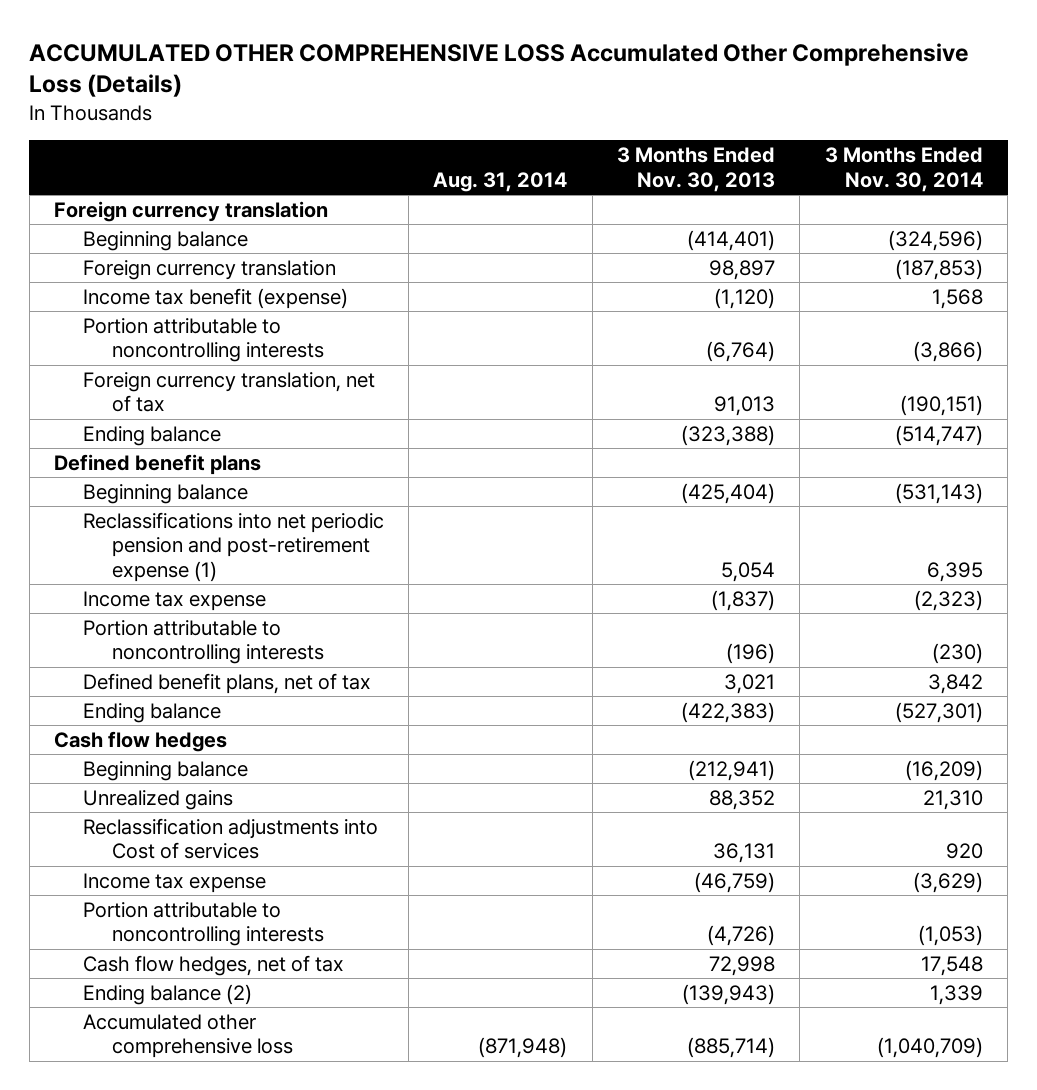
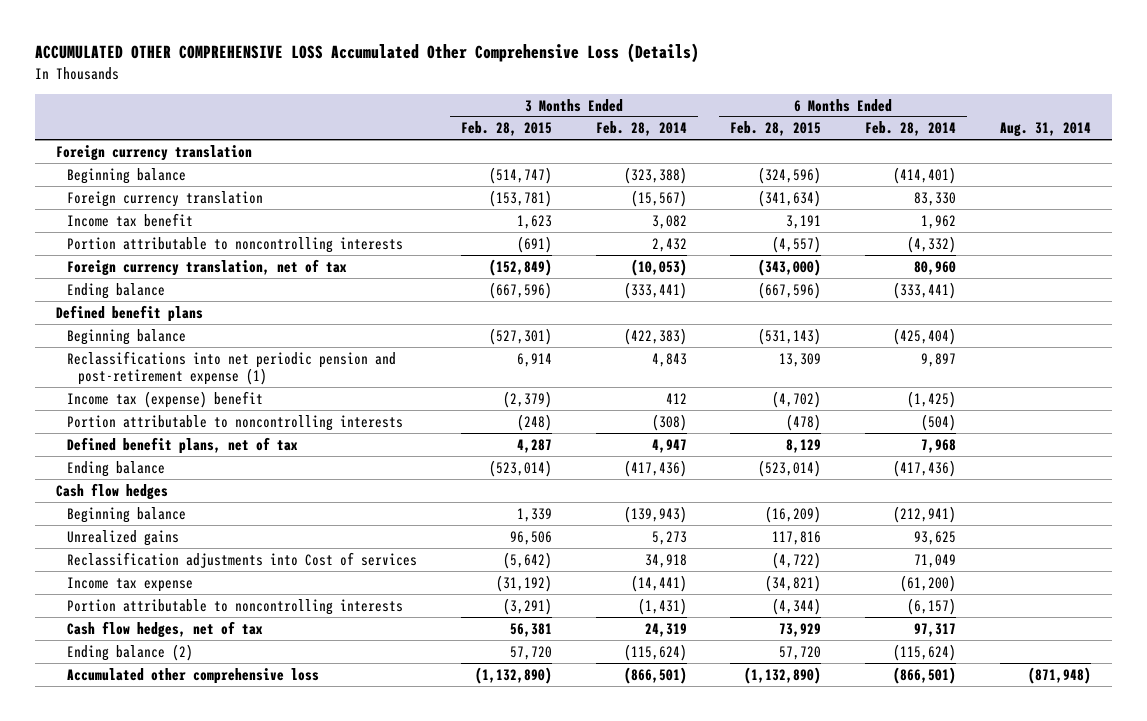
- | Aug. 31, 2014 | 3 Months Ended Nov. 30, 2013 | 3 Months Ended Nov. 30, 2014
+ | 3 Months Ended Feb. 28, 2015 | 3 Months Ended Feb. 28, 2014 | 6 Months Ended Feb. 28, 2015 | 6 Months Ended Feb. 28, 2014 | Aug. 31, 2014
- Income tax benefit (expense) | | (1,120) | 1,568
+ Income tax benefit | 1,623 | 3,082 | 3,191 | 1,962 |
- Income tax expense | | (1,837) | (2,323)
+ Income tax (expense) benefit | (2,379) | 412 | (4,702) | (1,425) |

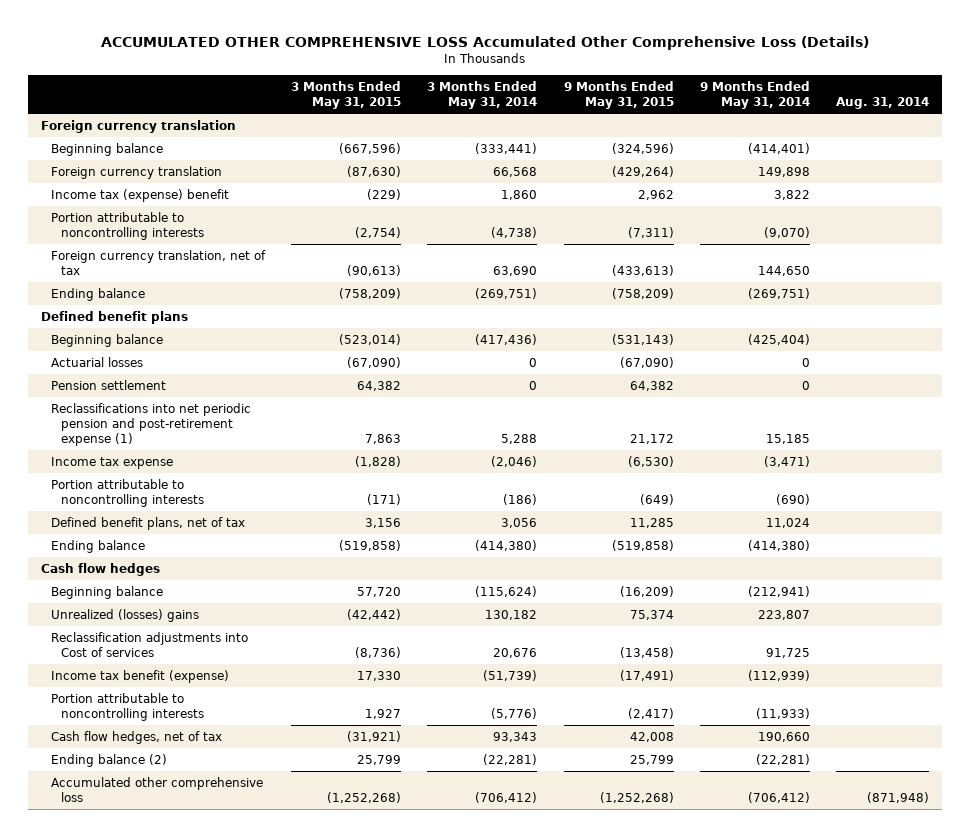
- | 3 Months Ended Feb. 28, 2015 | 3 Months Ended Feb. 28, 2014 | 6 Months Ended Feb. 28, 2015 | 6 Months Ended Feb. 28, 2014 | Aug. 31, 2014
+ | 3 Months Ended May 31, 2015 | 3 Months Ended May 31, 2014 | 9 Months Ended May 31, 2015 | 9 Months Ended May 31, 2014 | Aug. 31, 2014
- Income tax benefit | 1,623 | 3,082 | 3,191 | 1,962 |
moved up: Income tax (expense) benefit | (229) | 1,860 | 2,962 | 3,822 |
+ Actuarial losses | (67,090) | 0 | (67,090) | 0 |
+ Pension settlement | 64,382 | 0 | 64,382 | 0 |
moved up: Income tax expense | (1,828) | (2,046) | (6,530) | (3,471) |
- Unrealized gains | 96,506 | 5,273 | 117,816 | 93,625 |
+ Unrealized (losses) gains | (42,442) | 130,182 | 75,374 | 223,807 |
+ Income tax benefit (expense) | 17,330 | (51,739) | (17,491) | (112,939) |

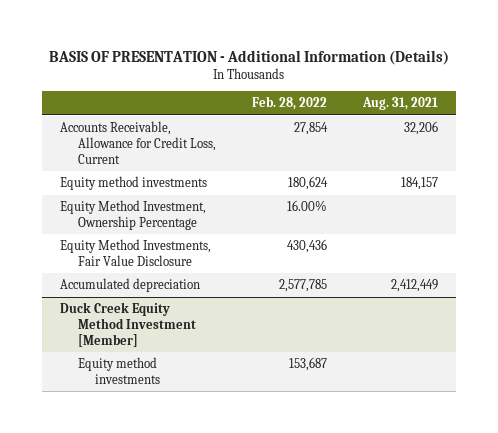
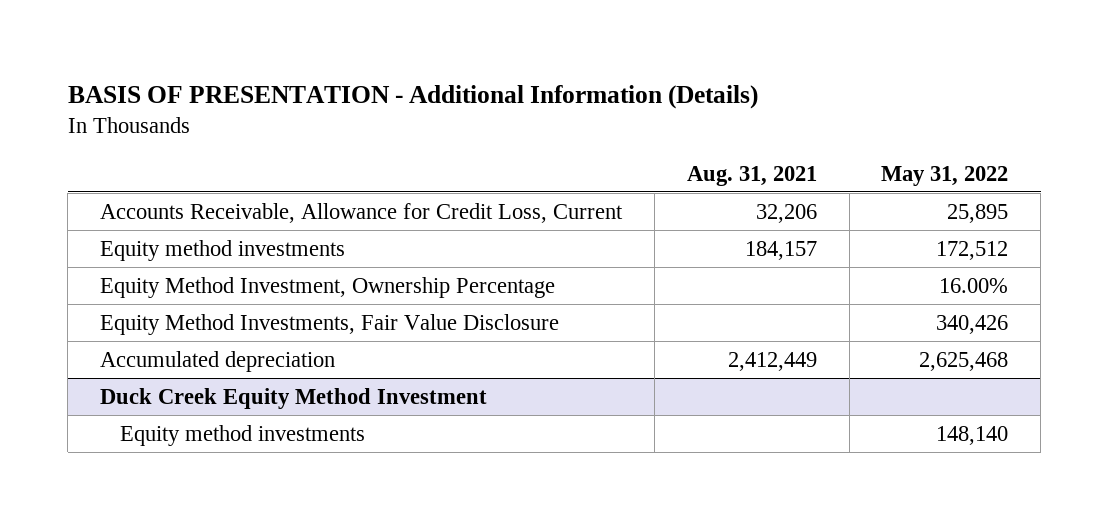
- | Feb. 28, 2022 | Aug. 31, 2021
+ | Aug. 31, 2021 | May 31, 2022
- Duck Creek Equity Method Investment [Member]
+ Duck Creek Equity Method Investment

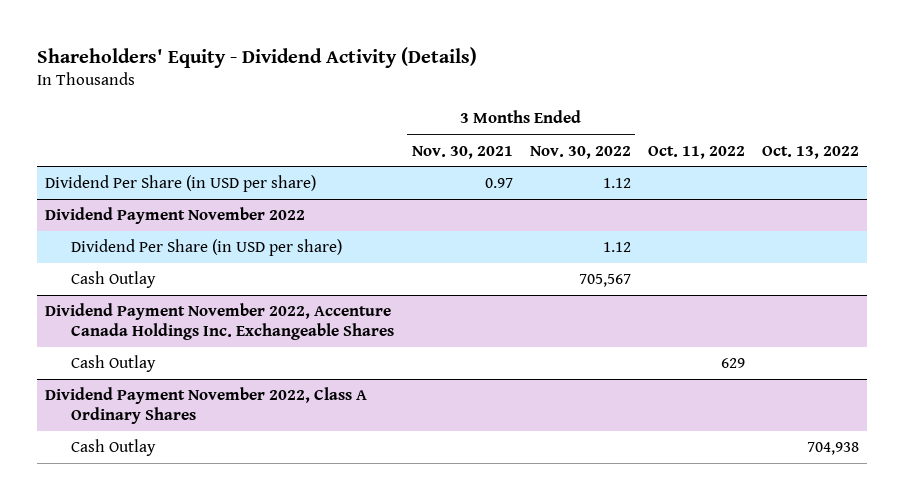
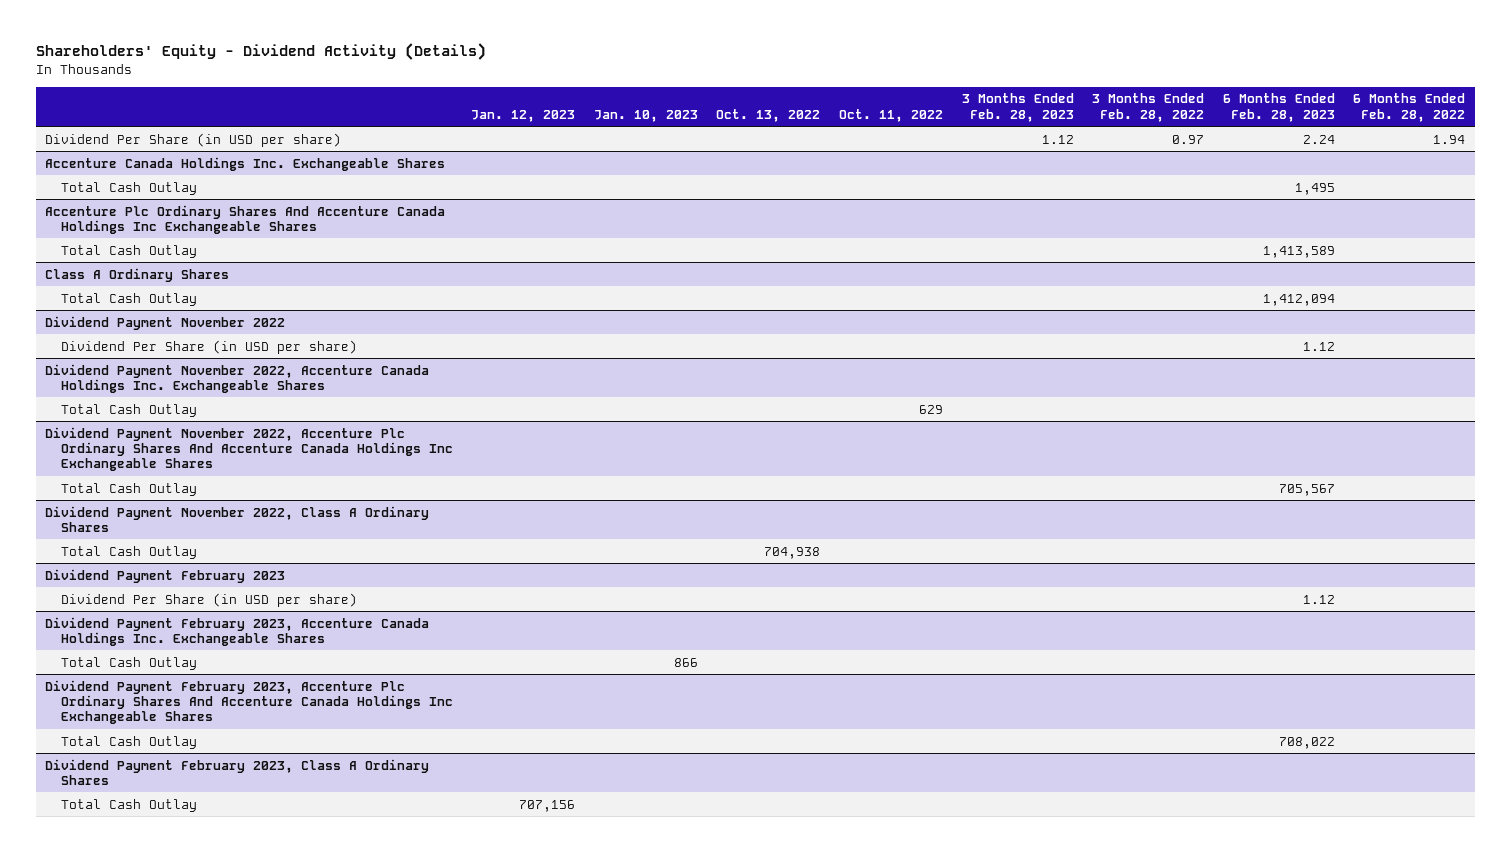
- | 3 Months Ended Nov. 30, 2021 | 3 Months Ended Nov. 30, 2022 | Oct. 11, 2022 | Oct. 13, 2022
+ | Jan. 12, 2023 | Jan. 10, 2023 | Oct. 13, 2022 | Oct. 11, 2022 | 3 Months Ended Feb. 28, 2023 | 3 Months Ended Feb. 28, 2022 | 6 Months Ended Feb. 28, 2023 | 6 Months Ended Feb. 28, 2022
+ Accenture Canada Holdings Inc. Exchangeable Shares
+ Total Cash Outlay | | | | | | | 1,495 |
+ Accenture Plc Ordinary Shares And Accenture Canada Holdings Inc Exchangeable Shares
+ Total Cash Outlay | | | | | | | 1,413,589 |
+ Class A Ordinary Shares
+ Total Cash Outlay | | | | | | | 1,412,094 |
@ Dividend Payment November 2022
- Cash Outlay | | 705,567 | |
@ Dividend Payment November 2022, Accenture Canada Holdings Inc. Exchangeable Shares
- Cash Outlay | | | 629 |
+ Total Cash Outlay | | | | 629 | | | |
+ Dividend Payment November 2022, Accenture Plc Ordinary Shares And Accenture Canada Holdings Inc Exchangeable Shares
+ Total Cash Outlay | | | | | | | 705,567 |
@ Dividend Payment November 2022, Class A Ordinary Shares
- Cash Outlay | | | | 704,938
+ Total Cash Outlay | | | 704,938 | | | | |
+ Dividend Payment February 2023
+ Dividend Per Share (in USD per share) | | | | | | | 1.12 |
+ Dividend Payment February 2023, Accenture Canada Holdings Inc. Exchangeable Shares
+ Total Cash Outlay | | 866 | | | | | |
+ Dividend Payment February 2023, Accenture Plc Ordinary Shares And Accenture Canada Holdings Inc Exchangeable Shares
+ Total Cash Outlay | | | | | | | 708,022 |
+ Dividend Payment February 2023, Class A Ordinary Shares
+ Total Cash Outlay | 707,156 | | | | | | |

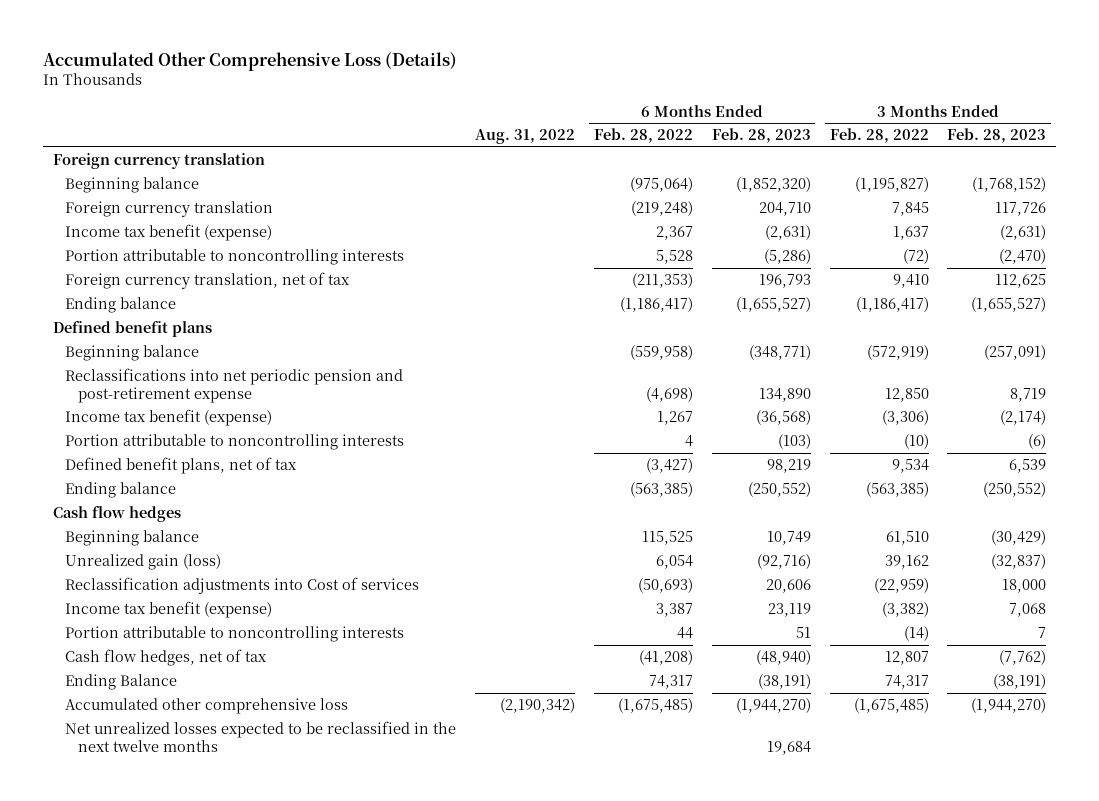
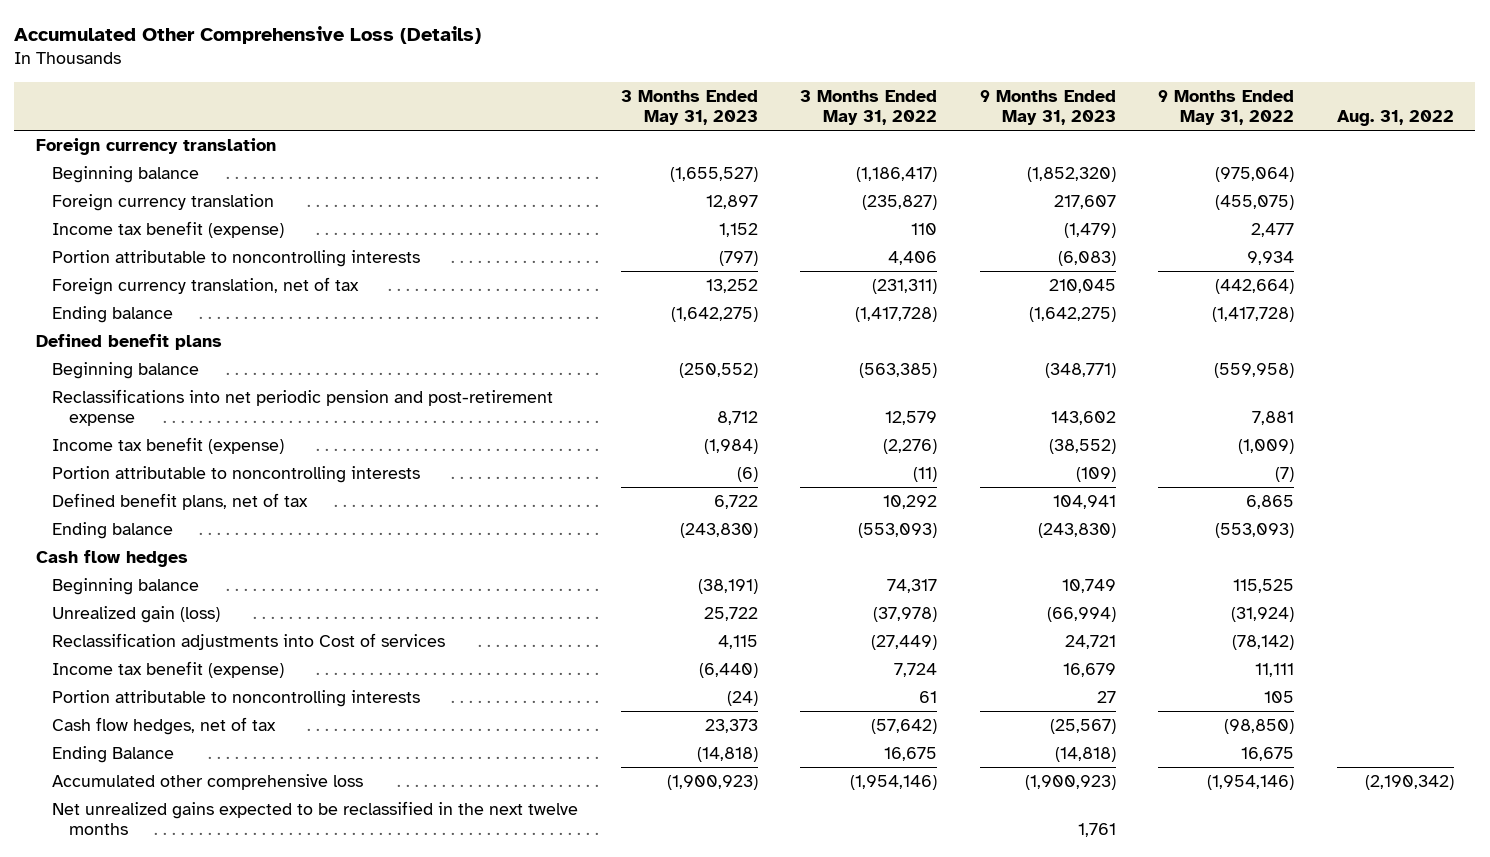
- | Aug. 31, 2022 | 6 Months Ended Feb. 28, 2022 | 6 Months Ended Feb. 28, 2023 | 3 Months Ended Feb. 28, 2022 | 3 Months Ended Feb. 28, 2023
+ | 3 Months Ended May 31, 2023 | 3 Months Ended May 31, 2022 | 9 Months Ended May 31, 2023 | 9 Months Ended May 31, 2022 | Aug. 31, 2022
- Net unrealized losses expected to be reclassified in the next twelve months | | | 19,684 | |
+ Net unrealized gains expected to be reclassified in the next twelve months | | | 1,761 | |

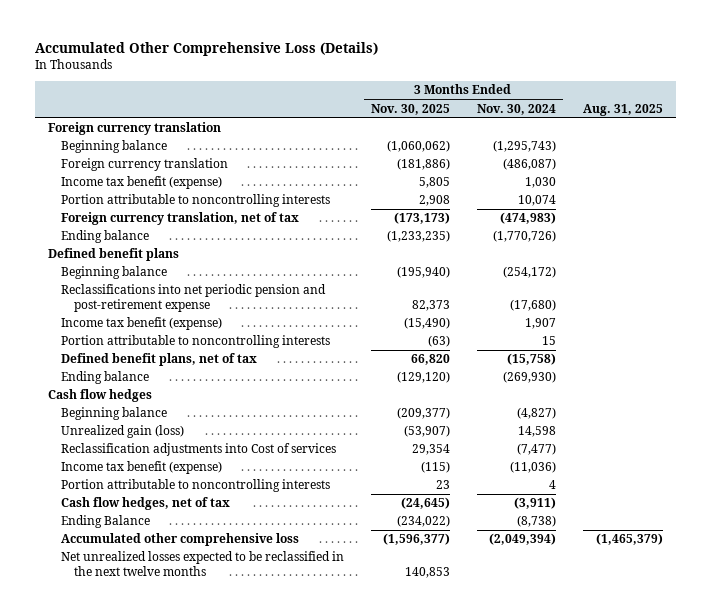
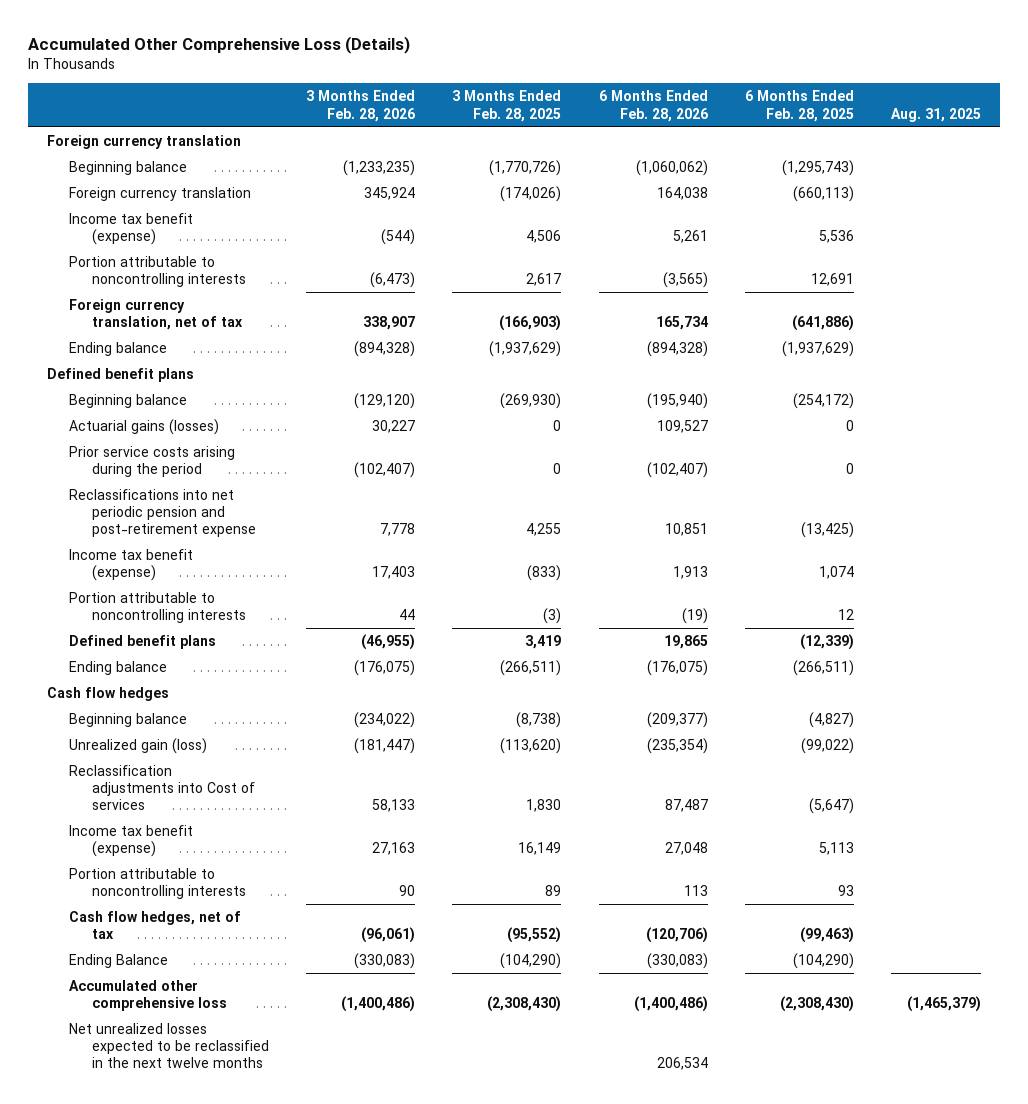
- | 3 Months Ended Nov. 30, 2025 | 3 Months Ended Nov. 30, 2024 | Aug. 31, 2025
+ | 3 Months Ended Feb. 28, 2026 | 3 Months Ended Feb. 28, 2025 | 6 Months Ended Feb. 28, 2026 | 6 Months Ended Feb. 28, 2025 | Aug. 31, 2025
+ Actuarial gains (losses) | 30,227 | 0 | 109,527 | 0 |
+ Prior service costs arising during the period | (102,407) | 0 | (102,407) | 0 |
- Defined benefit plans, net of tax | 66,820 | (15,758) |
+ Defined benefit plans | (46,955) | 3,419 | 19,865 | (12,339) |

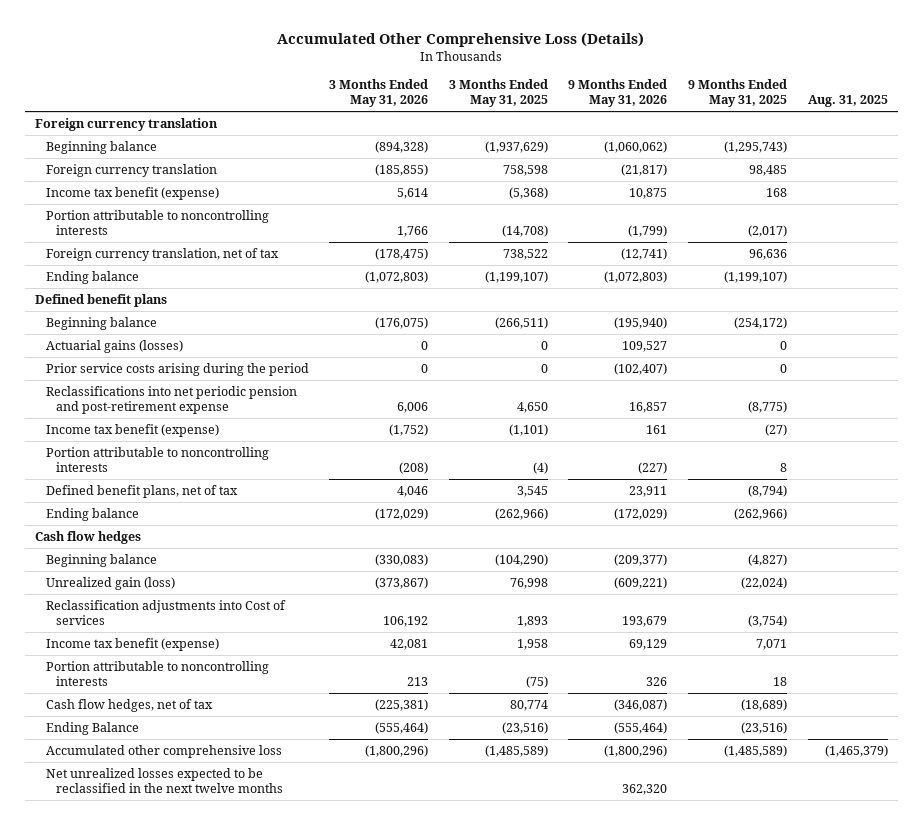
- | 3 Months Ended Feb. 28, 2026 | 3 Months Ended Feb. 28, 2025 | 6 Months Ended Feb. 28, 2026 | 6 Months Ended Feb. 28, 2025 | Aug. 31, 2025
+ | 3 Months Ended May 31, 2026 | 3 Months Ended May 31, 2025 | 9 Months Ended May 31, 2026 | 9 Months Ended May 31, 2025 | Aug. 31, 2025
- Defined benefit plans | (46,955) | 3,419 | 19,865 | (12,339) |
+ Defined benefit plans, net of tax | 4,046 | 3,545 | 23,911 | (8,794) |

